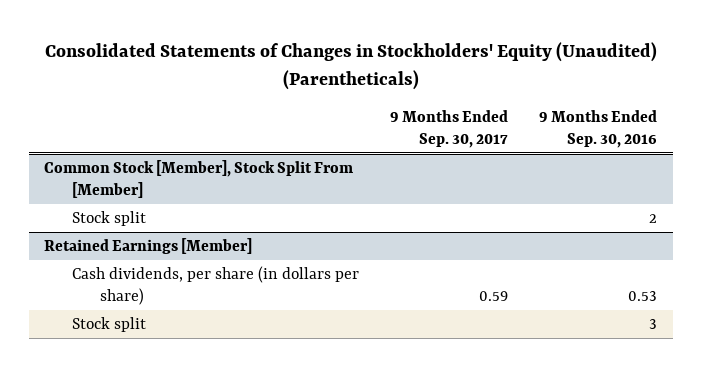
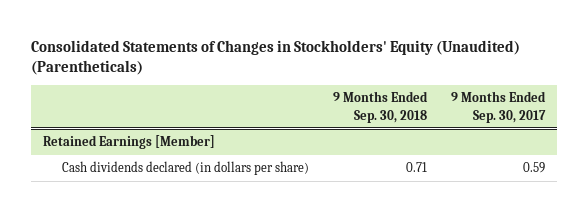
- | 9 Months Ended Sep. 30, 2017 | 9 Months Ended Sep. 30, 2016
+ | 9 Months Ended Sep. 30, 2018 | 9 Months Ended Sep. 30, 2017
- Common Stock [Member], Stock Split From [Member]
- Stock split | | 2
@ Retained Earnings [Member]
- Cash dividends, per share (in dollars per share) | 0.59 | 0.53
- Stock split | | 3
+ Cash dividends declared (in dollars per share) | 0.71 | 0.59

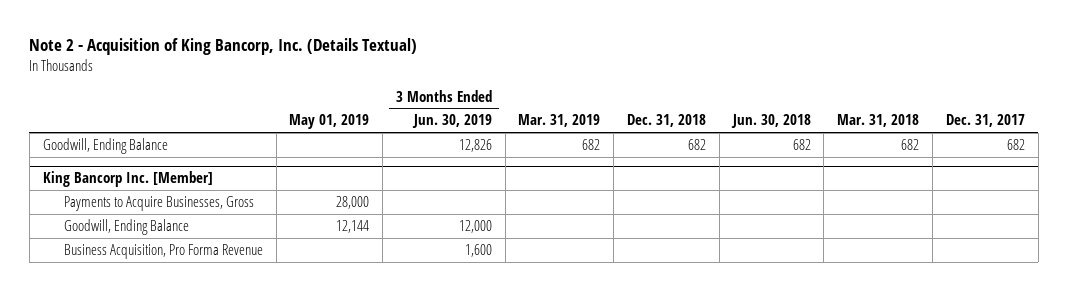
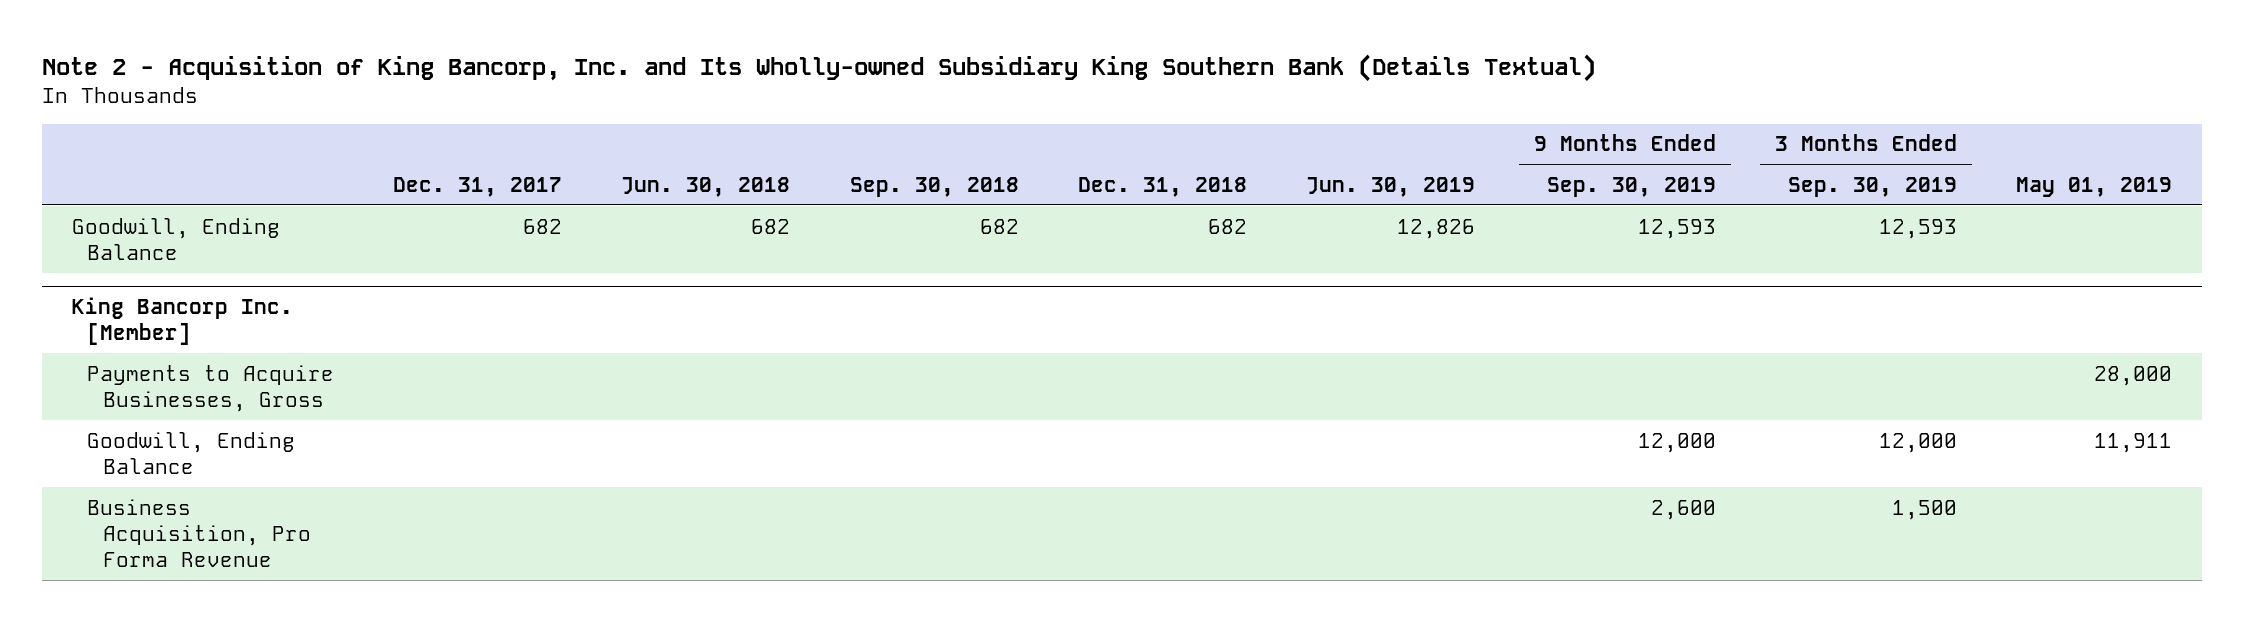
- Note 2 - Acquisition of King Bancorp, Inc. (Details Textual)
+ Note 2 - Acquisition of King Bancorp, Inc. and Its Wholly-owned Subsidiary King Southern Bank (Details Textual)
- | May 01, 2019 | 3 Months Ended Jun. 30, 2019 | Mar. 31, 2019 | Dec. 31, 2018 | Jun. 30, 2018 | Mar. 31, 2018 | Dec. 31, 2017
+ | Dec. 31, 2017 | Jun. 30, 2018 | Sep. 30, 2018 | Dec. 31, 2018 | Jun. 30, 2019 | 9 Months Ended Sep. 30, 2019 | 3 Months Ended Sep. 30, 2019 | May 01, 2019
@ King Bancorp Inc. [Member]
- Goodwill, Ending Balance | 12,144 | 12,000 | | | | |
+ Goodwill, Ending Balance | | | | | | 12,000 | 12,000 | 11,911

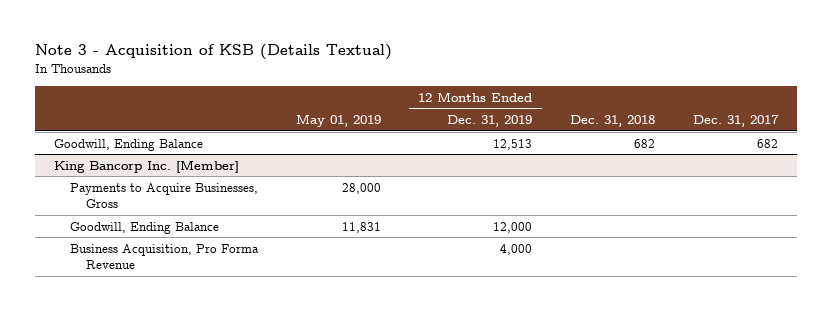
- Note 2 - Acquisition of King Bancorp, Inc. and Its Wholly-owned Subsidiary King Southern Bank (Details Textual)
+ Note 3 - Acquisition of KSB (Details Textual)
- | Dec. 31, 2017 | Jun. 30, 2018 | Sep. 30, 2018 | Dec. 31, 2018 | Jun. 30, 2019 | 9 Months Ended Sep. 30, 2019 | 3 Months Ended Sep. 30, 2019 | May 01, 2019
+ | May 01, 2019 | 12 Months Ended Dec. 31, 2019 | Dec. 31, 2018 | Dec. 31, 2017
@ King Bancorp Inc. [Member]
- Goodwill, Ending Balance | | | | | | 12,000 | 12,000 | 11,911
+ Goodwill, Ending Balance | 11,831 | 12,000 | |

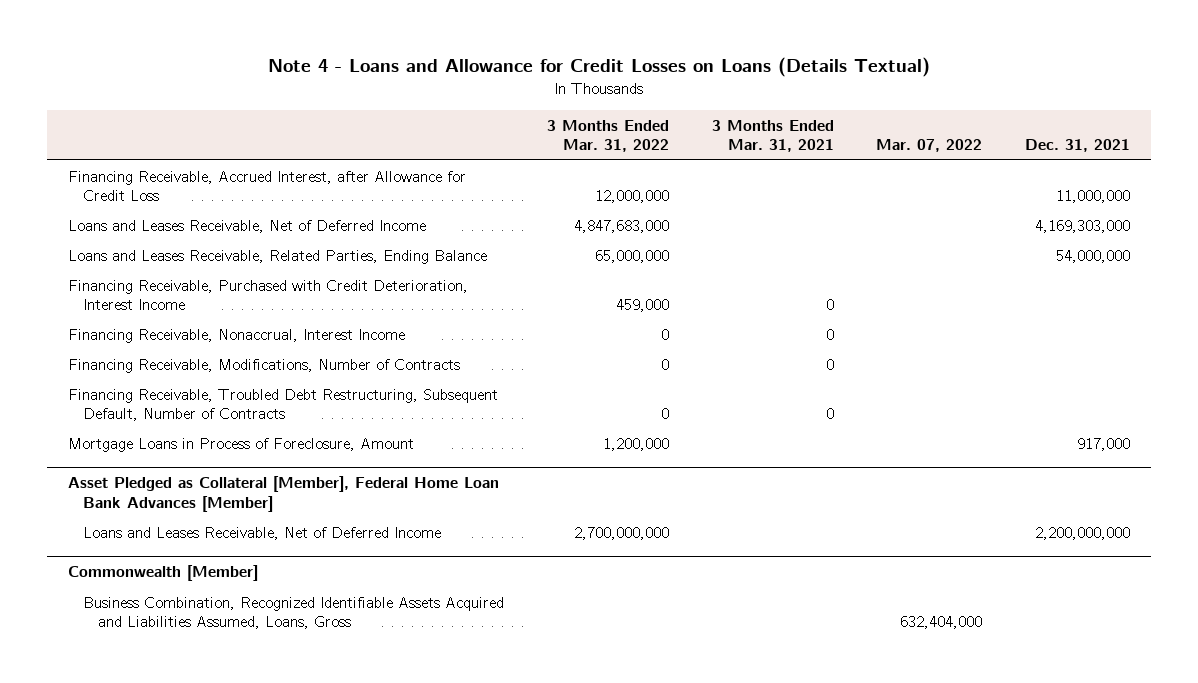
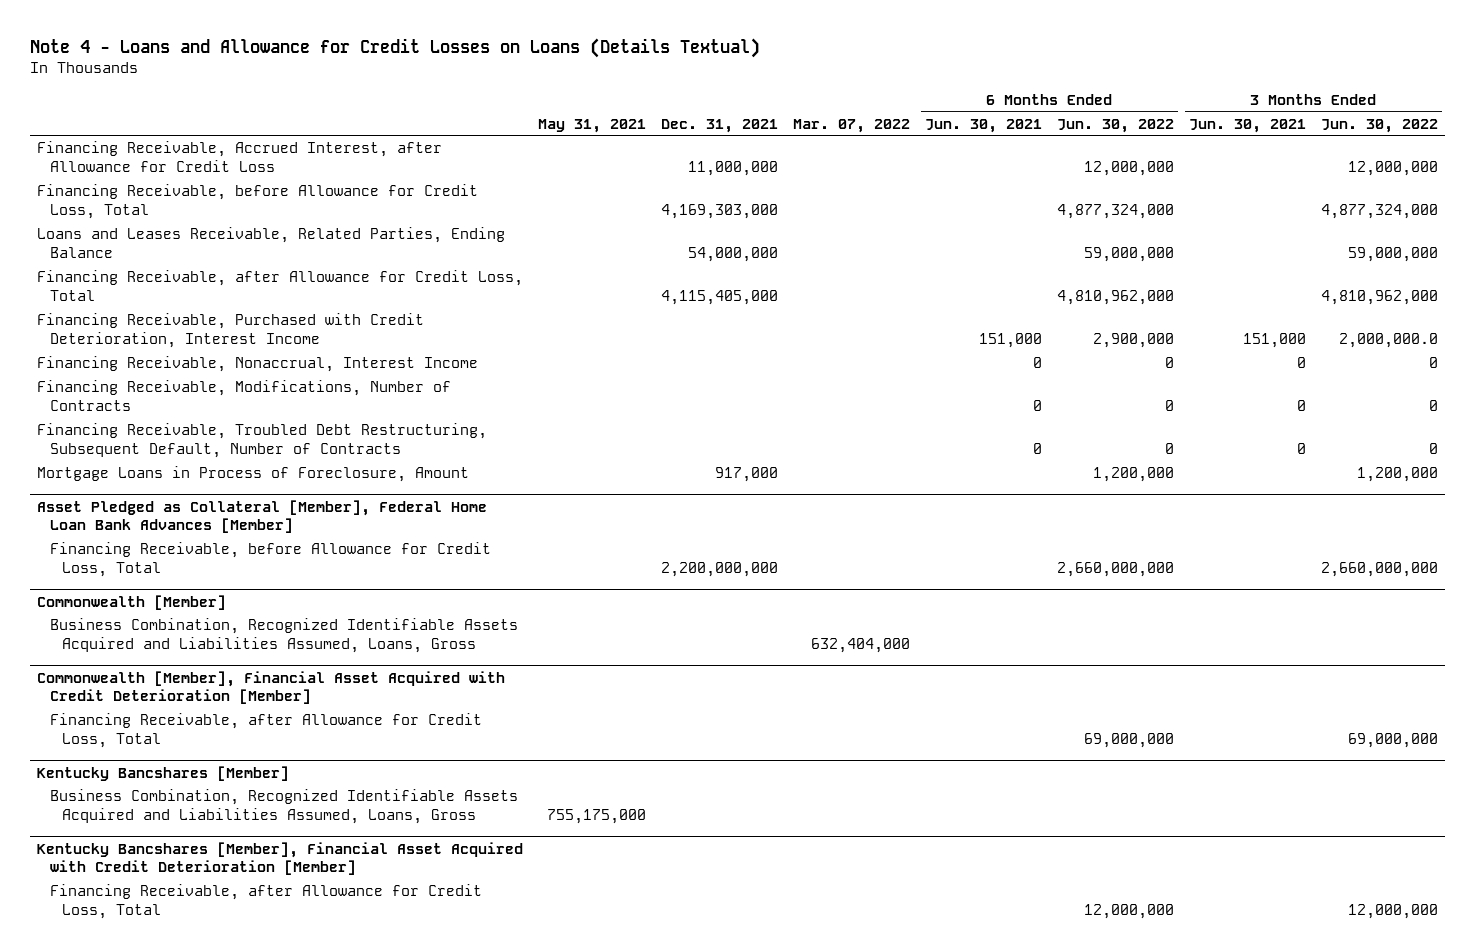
- | 3 Months Ended Mar. 31, 2022 | 3 Months Ended Mar. 31, 2021 | Mar. 07, 2022 | Dec. 31, 2021
+ | May 31, 2021 | Dec. 31, 2021 | Mar. 07, 2022 | 6 Months Ended Jun. 30, 2021 | 6 Months Ended Jun. 30, 2022 | 3 Months Ended Jun. 30, 2021 | 3 Months Ended Jun. 30, 2022
- Loans and Leases Receivable, Net of Deferred Income | 4,847,683,000 | | | 4,169,303,000
+ Financing Receivable, before Allowance for Credit Loss, Total | | 4,169,303,000 | | | 4,877,324,000 | | 4,877,324,000
+ Financing Receivable, after Allowance for Credit Loss, Total | | 4,115,405,000 | | | 4,810,962,000 | | 4,810,962,000
@ Asset Pledged as Collateral [Member], Federal Home Loan Bank Advances [Member]
- Loans and Leases Receivable, Net of Deferred Income | 2,700,000,000 | | | 2,200,000,000
+ Financing Receivable, before Allowance for Credit Loss, Total | | 2,200,000,000 | | | 2,660,000,000 | | 2,660,000,000
+ Commonwealth [Member], Financial Asset Acquired with Credit Deterioration [Member]
+ Financing Receivable, after Allowance for Credit Loss, Total | | | | | 69,000,000 | | 69,000,000
+ Kentucky Bancshares [Member]
+ Business Combination, Recognized Identifiable Assets Acquired and Liabilities Assumed, Loans, Gross | 755,175,000 | | | | | |
+ Kentucky Bancshares [Member], Financial Asset Acquired with Credit Deterioration [Member]
+ Financing Receivable, after Allowance for Credit Loss, Total | | | | | 12,000,000 | | 12,000,000

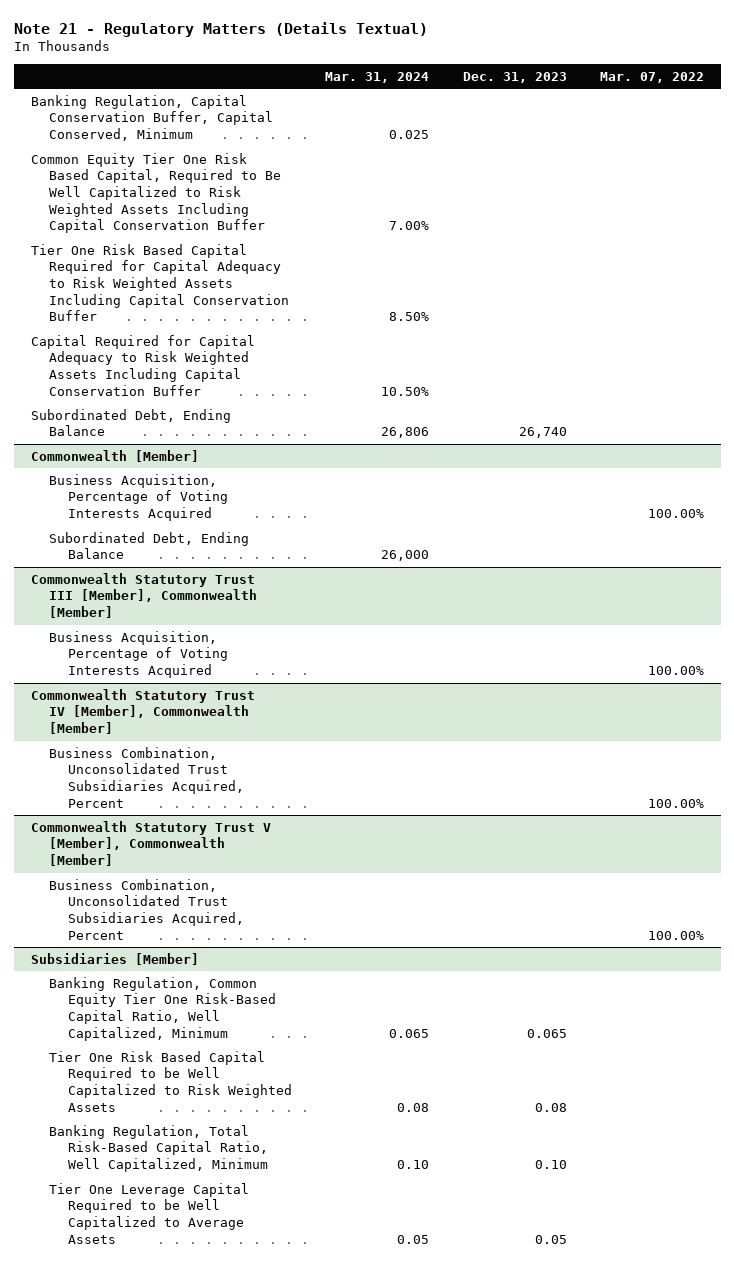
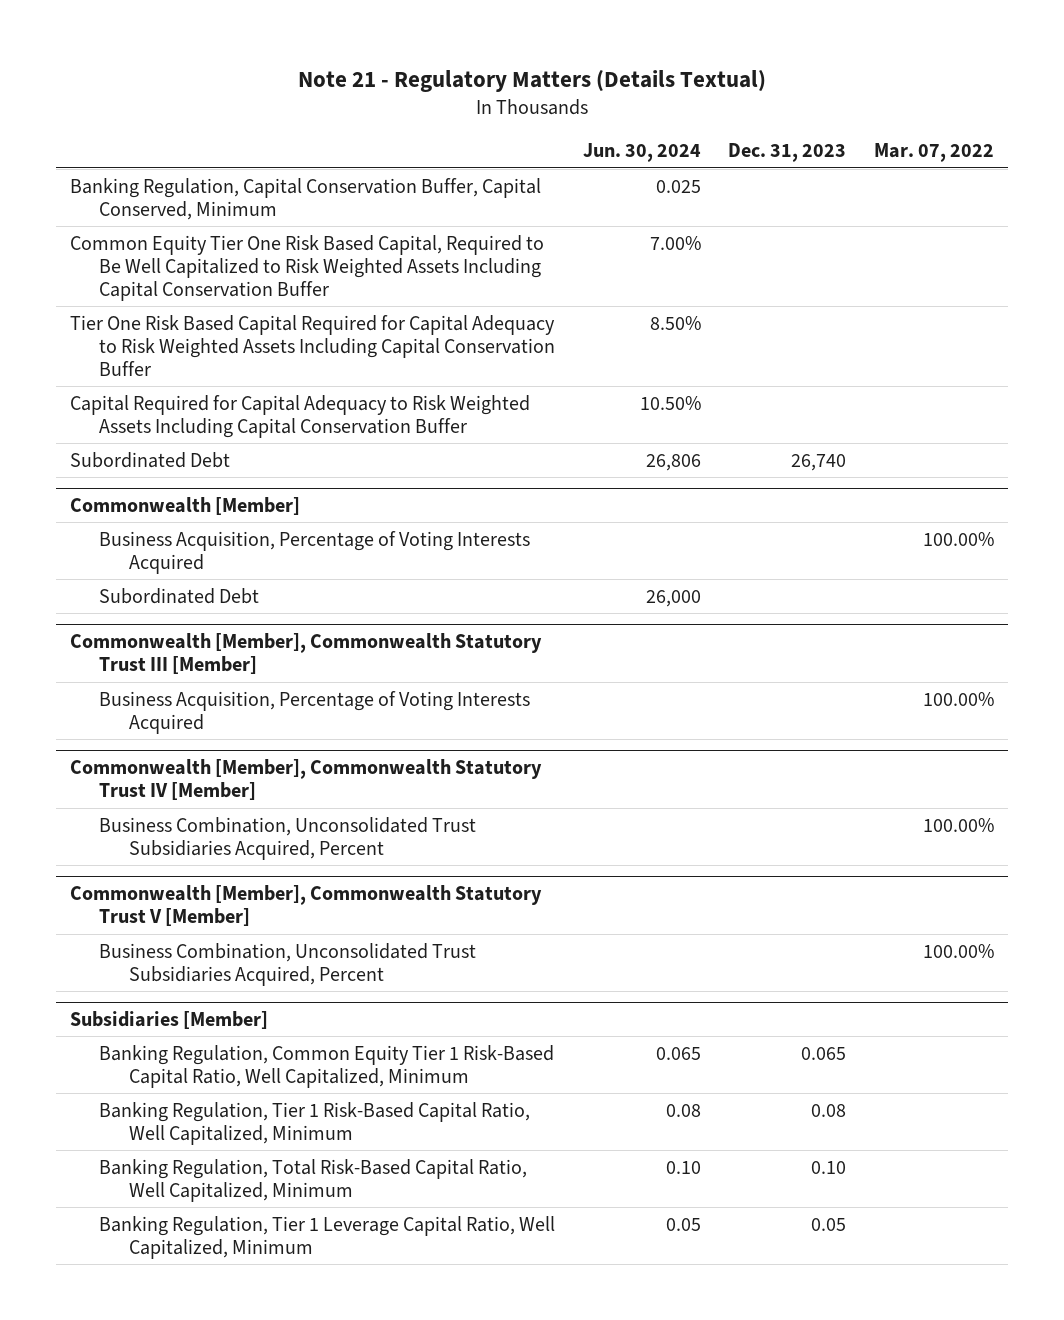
- | Mar. 31, 2024 | Dec. 31, 2023 | Mar. 07, 2022
+ | Jun. 30, 2024 | Dec. 31, 2023 | Mar. 07, 2022
- Subordinated Debt, Ending Balance | 26,806 | 26,740 |
+ Subordinated Debt | 26,806 | 26,740 |
@ Commonwealth [Member]
- Subordinated Debt, Ending Balance | 26,000 | |
- Commonwealth Statutory Trust III [Member], Commonwealth [Member]
@ Commonwealth [Member]
+ Subordinated Debt | 26,000 | |
+ Commonwealth [Member], Commonwealth Statutory Trust III [Member]
- Commonwealth Statutory Trust IV [Member], Commonwealth [Member]
+ Commonwealth [Member], Commonwealth Statutory Trust IV [Member]
- Commonwealth Statutory Trust V [Member], Commonwealth [Member]
+ Commonwealth [Member], Commonwealth Statutory Trust V [Member]
@ Subsidiaries [Member]
- Banking Regulation, Common Equity Tier One Risk-Based Capital Ratio, Well Capitalized, Minimum | 0.065 | 0.065 |
- Tier One Risk Based Capital Required to be Well Capitalized to Risk Weighted Assets | 0.08 | 0.08 |
+ Banking Regulation, Common Equity Tier 1 Risk-Based Capital Ratio, Well Capitalized, Minimum | 0.065 | 0.065 |
+ Banking Regulation, Tier 1 Risk-Based Capital Ratio, Well Capitalized, Minimum | 0.08 | 0.08 |
- Tier One Leverage Capital Required to be Well Capitalized to Average Assets | 0.05 | 0.05 |
+ Banking Regulation, Tier 1 Leverage Capital Ratio, Well Capitalized, Minimum | 0.05 | 0.05 |

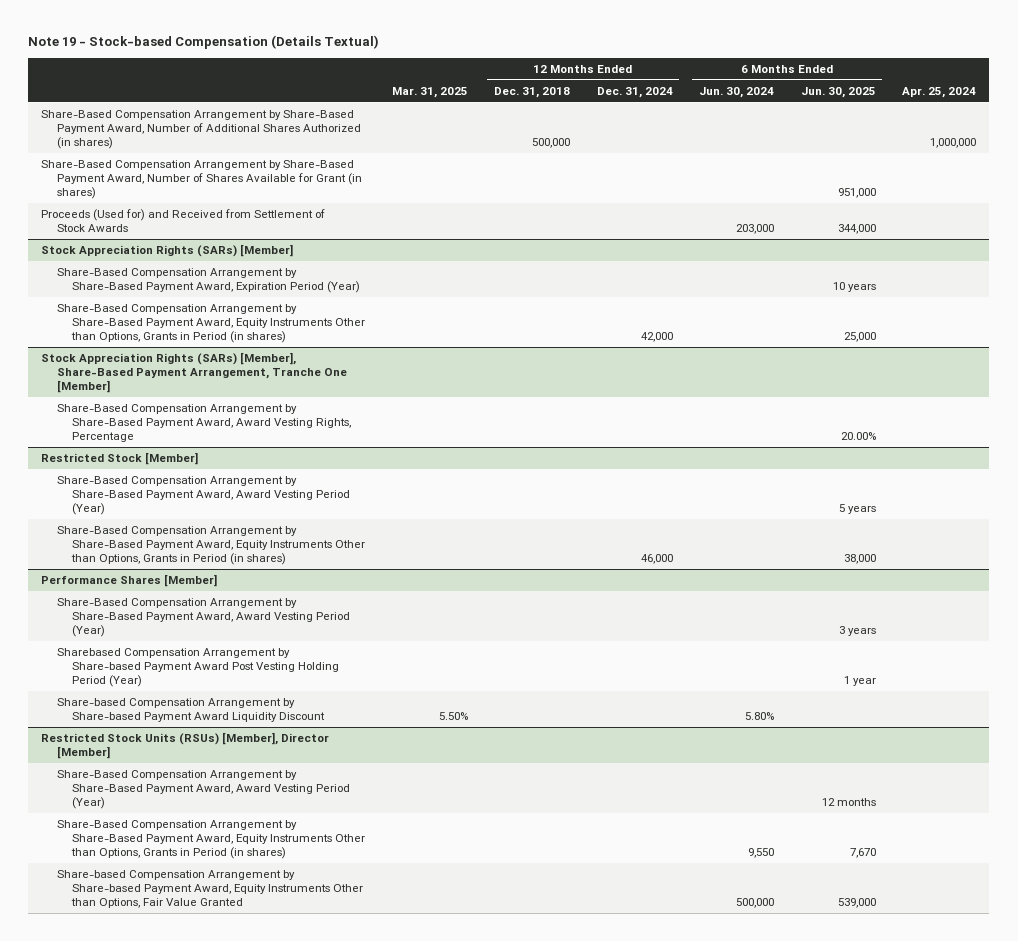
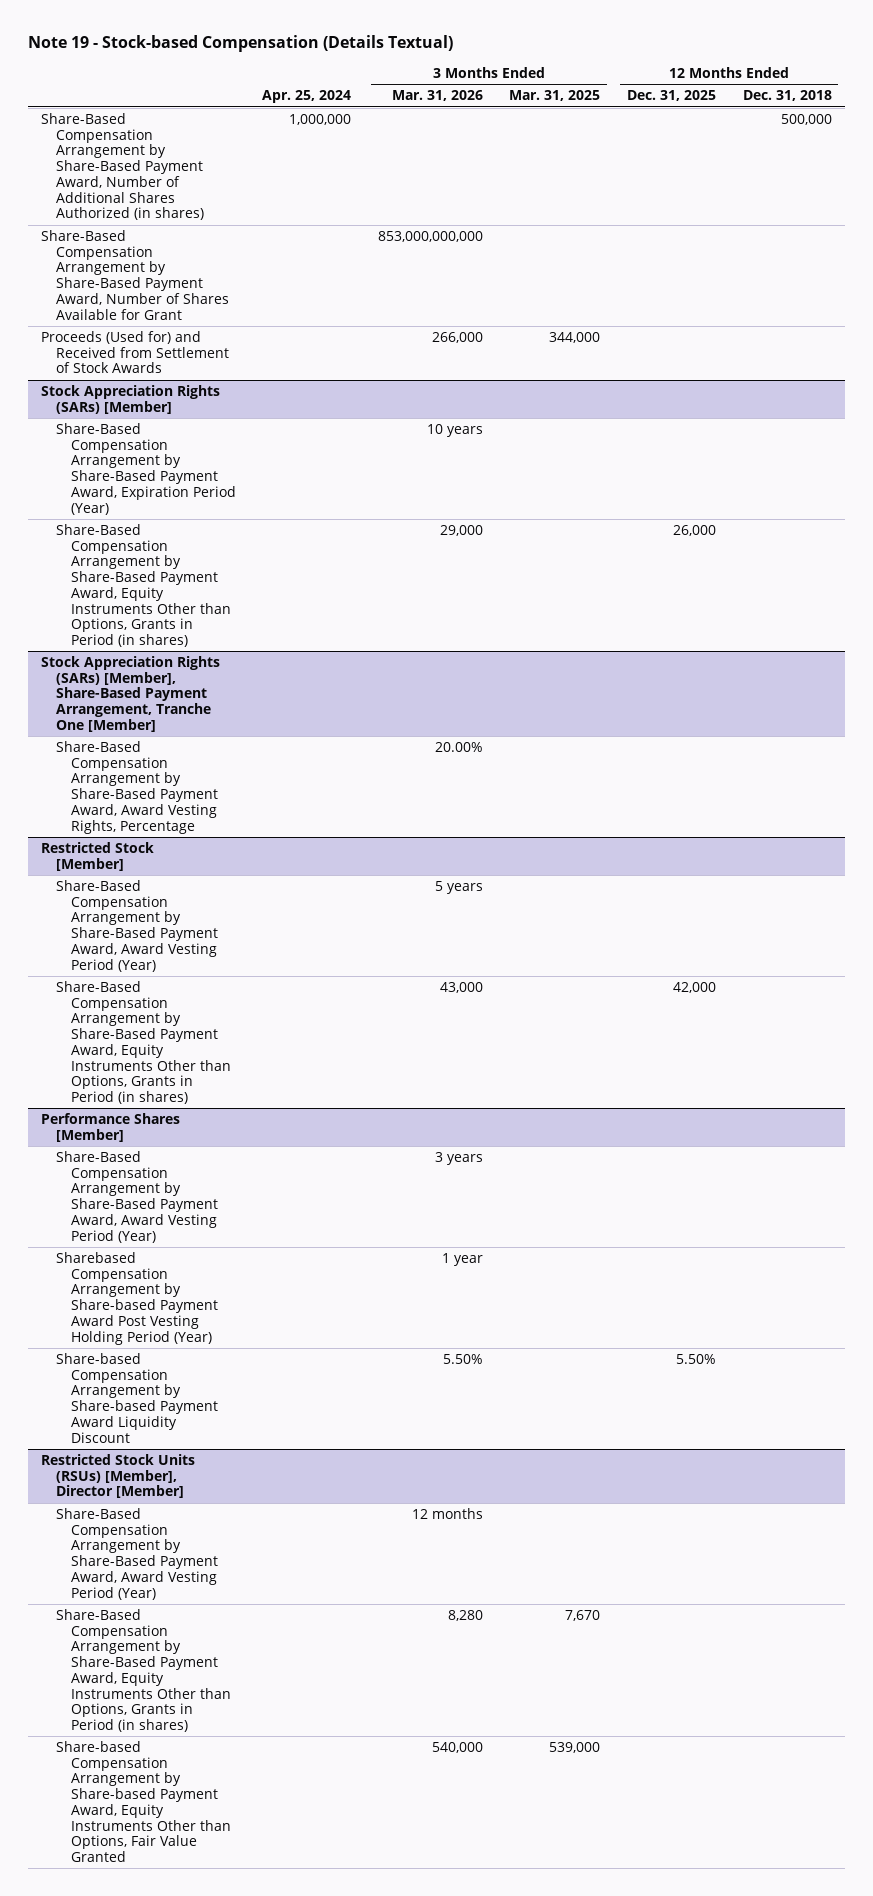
- | Mar. 31, 2025 | 12 Months Ended Dec. 31, 2018 | 12 Months Ended Dec. 31, 2024 | 6 Months Ended Jun. 30, 2024 | 6 Months Ended Jun. 30, 2025 | Apr. 25, 2024
+ | Apr. 25, 2024 | 3 Months Ended Mar. 31, 2026 | 3 Months Ended Mar. 31, 2025 | 12 Months Ended Dec. 31, 2025 | 12 Months Ended Dec. 31, 2018
- Share-Based Compensation Arrangement by Share-Based Payment Award, Number of Shares Available for Grant (in shares) | | | | | 951,000 |
+ Share-Based Compensation Arrangement by Share-Based Payment Award, Number of Shares Available for Grant | | 853,000,000,000 | | |

